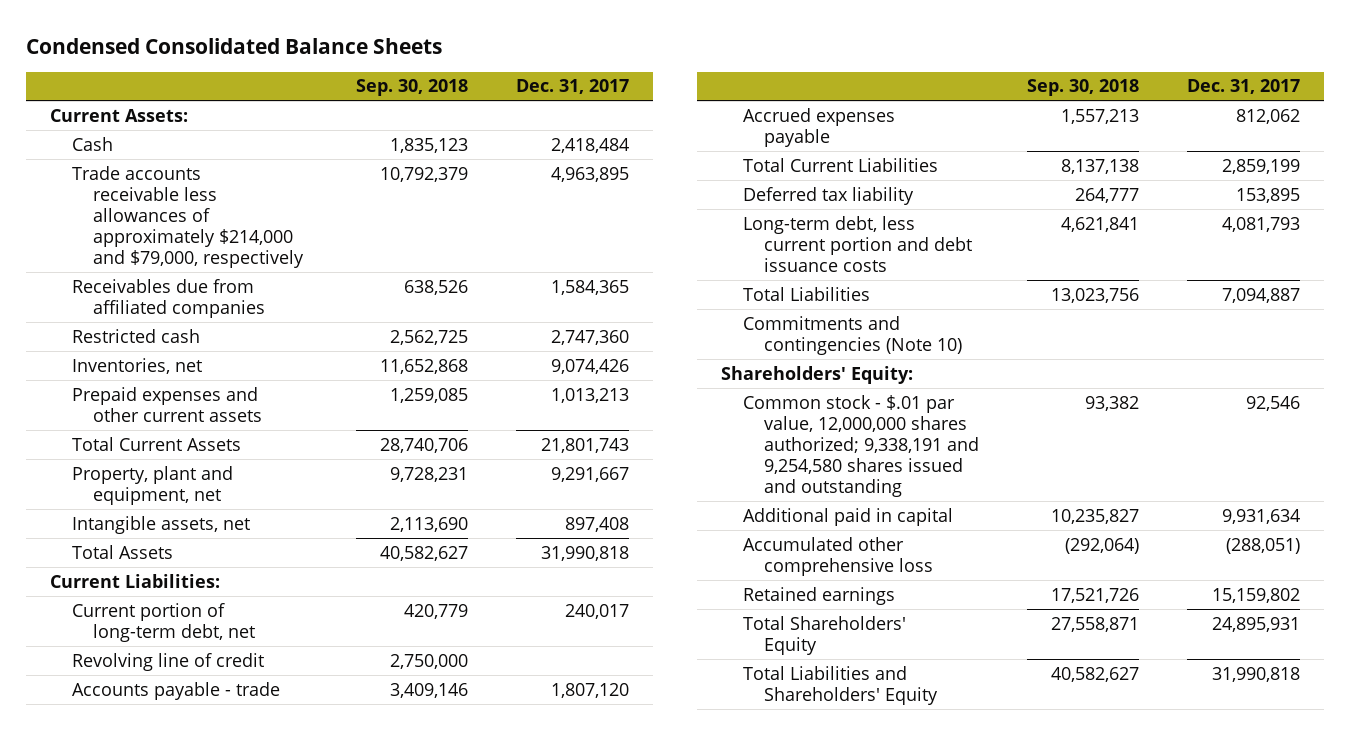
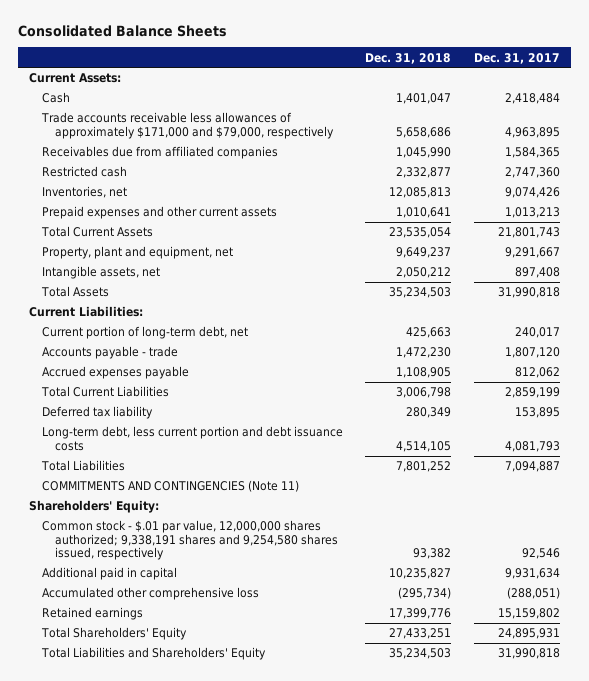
- Condensed Consolidated Balance Sheets
+ Consolidated Balance Sheets
- | Sep. 30, 2018 | Dec. 31, 2017
+ | Dec. 31, 2018 | Dec. 31, 2017
- Trade accounts receivable less allowances of approximately $214,000 and $79,000, respectively | 10,792,379 | 4,963,895
+ Trade accounts receivable less allowances of approximately $171,000 and $79,000, respectively | 5,658,686 | 4,963,895
- Revolving line of credit | 2,750,000 |
- Commitments and contingencies (Note 10)
+ COMMITMENTS AND CONTINGENCIES (Note 11)
- Common stock - $.01 par value, 12,000,000 shares authorized; 9,338,191 and 9,254,580 shares issued and outstanding | 93,382 | 92,546
+ Common stock - $.01 par value, 12,000,000 shares authorized; 9,338,191 shares and 9,254,580 shares issued, respectively | 93,382 | 92,546

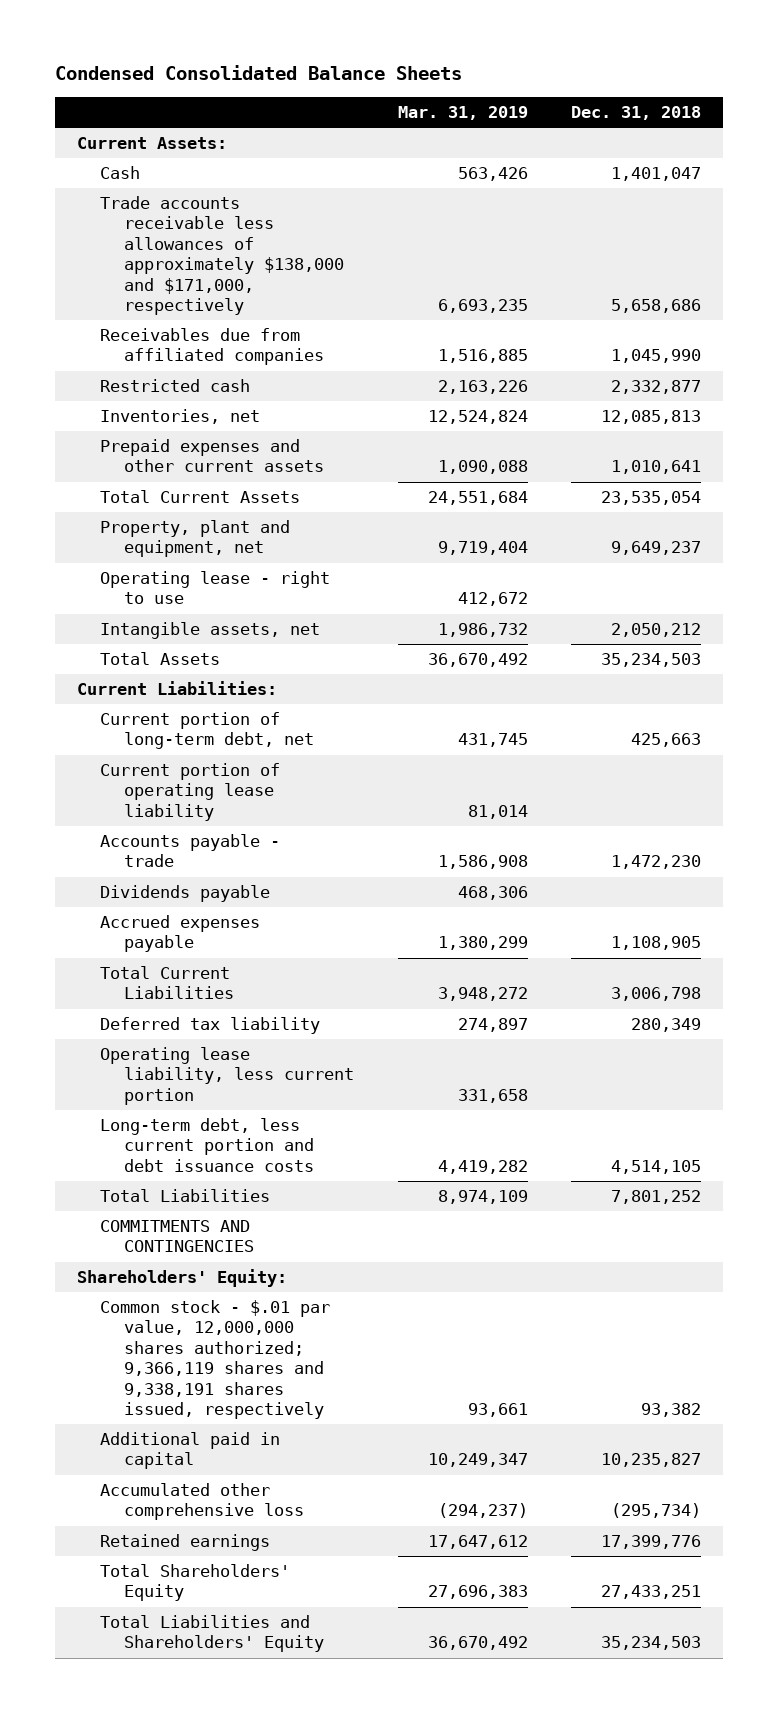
- Consolidated Balance Sheets
+ Condensed Consolidated Balance Sheets
- | Dec. 31, 2018 | Dec. 31, 2017
+ | Mar. 31, 2019 | Dec. 31, 2018
- Trade accounts receivable less allowances of approximately $171,000 and $79,000, respectively | 5,658,686 | 4,963,895
+ Trade accounts receivable less allowances of approximately $138,000 and $171,000, respectively | 6,693,235 | 5,658,686
+ Operating lease - right to use | 412,672 |
+ Current portion of operating lease liability | 81,014 |
+ Dividends payable | 468,306 |
+ Operating lease liability, less current portion | 331,658 |
- COMMITMENTS AND CONTINGENCIES (Note 11)
+ COMMITMENTS AND CONTINGENCIES
- Common stock - $.01 par value, 12,000,000 shares authorized; 9,338,191 shares and 9,254,580 shares issued, respectively | 93,382 | 92,546
+ Common stock - $.01 par value, 12,000,000 shares authorized; 9,366,119 shares and 9,338,191 shares issued, respectively | 93,661 | 93,382

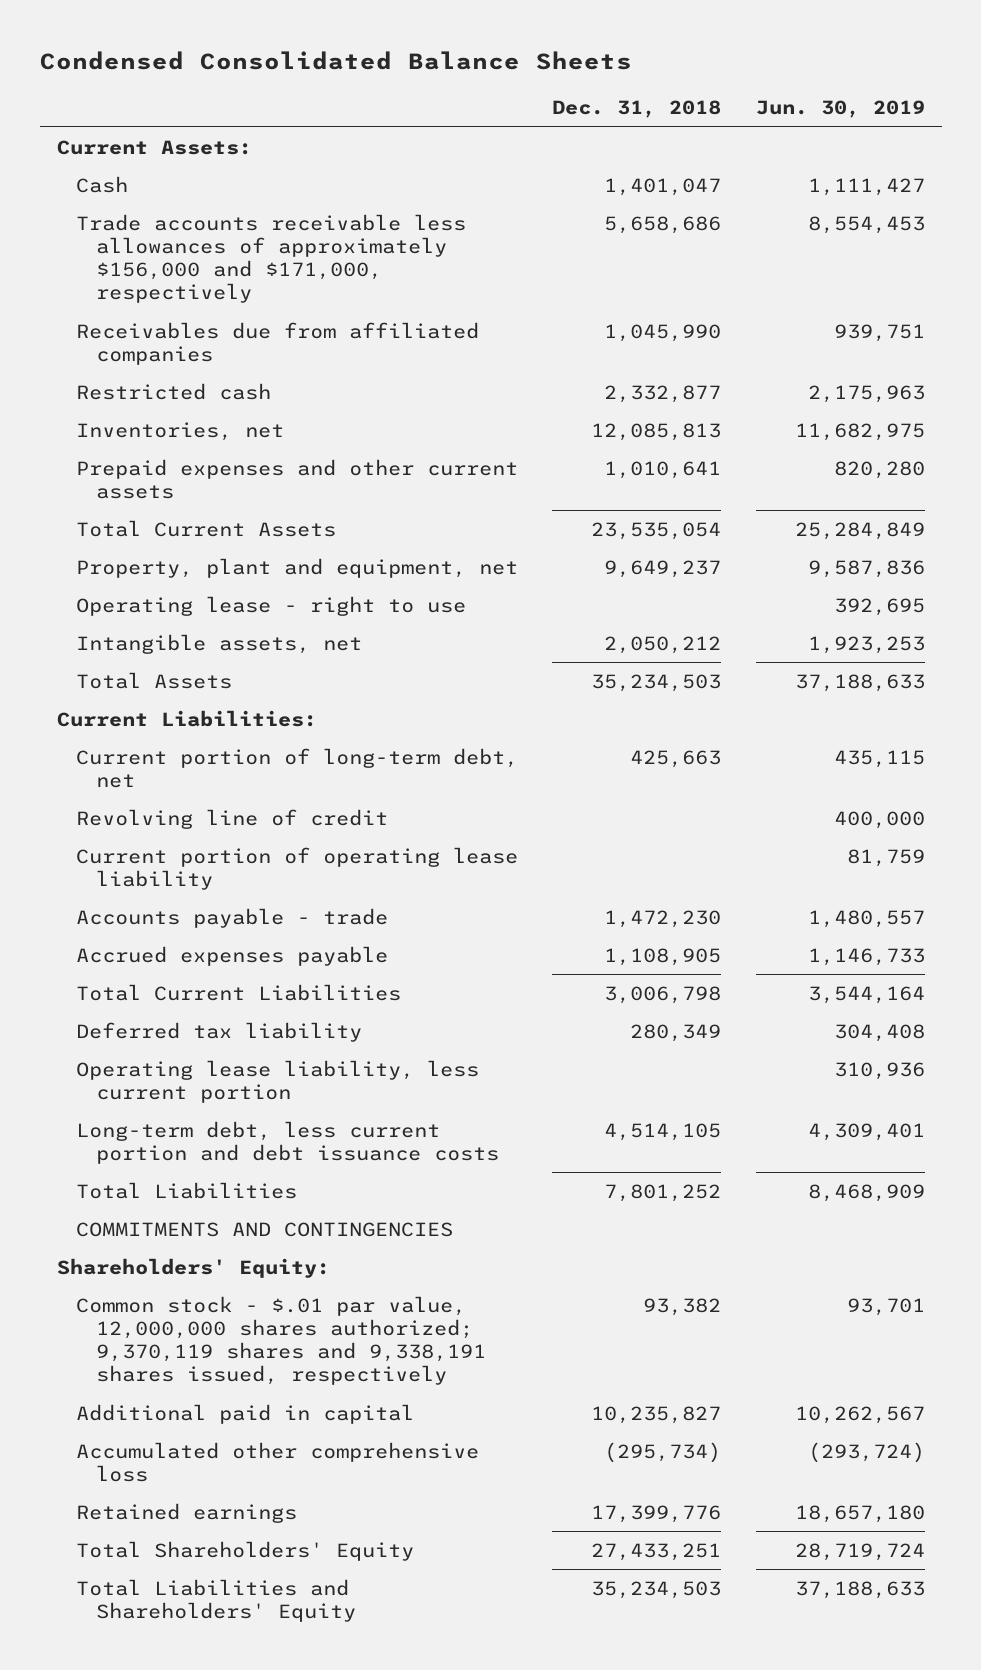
- | Mar. 31, 2019 | Dec. 31, 2018
+ | Dec. 31, 2018 | Jun. 30, 2019
- Trade accounts receivable less allowances of approximately $138,000 and $171,000, respectively | 6,693,235 | 5,658,686
+ Trade accounts receivable less allowances of approximately $156,000 and $171,000, respectively | 5,658,686 | 8,554,453
+ Revolving line of credit | | 400,000
- Dividends payable | 468,306 |
- Common stock - $.01 par value, 12,000,000 shares authorized; 9,366,119 shares and 9,338,191 shares issued, respectively | 93,661 | 93,382
+ Common stock - $.01 par value, 12,000,000 shares authorized; 9,370,119 shares and 9,338,191 shares issued, respectively | 93,382 | 93,701

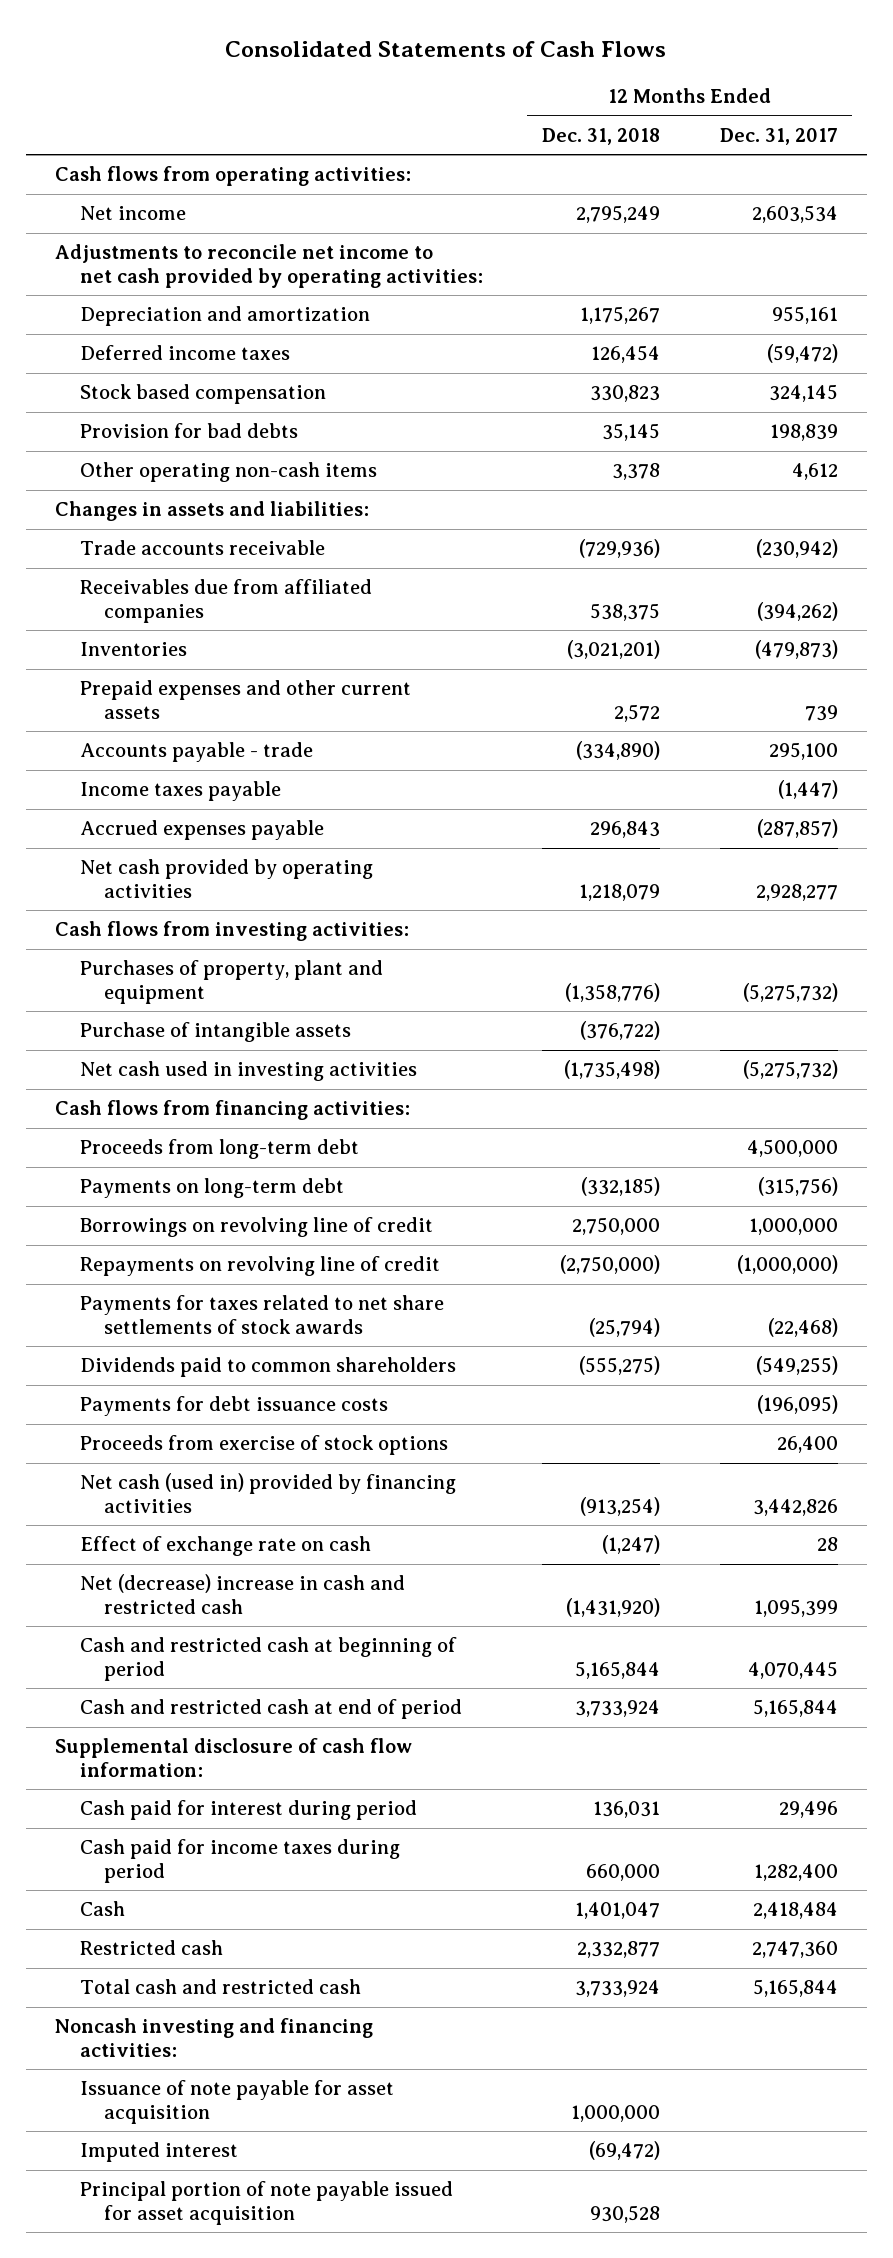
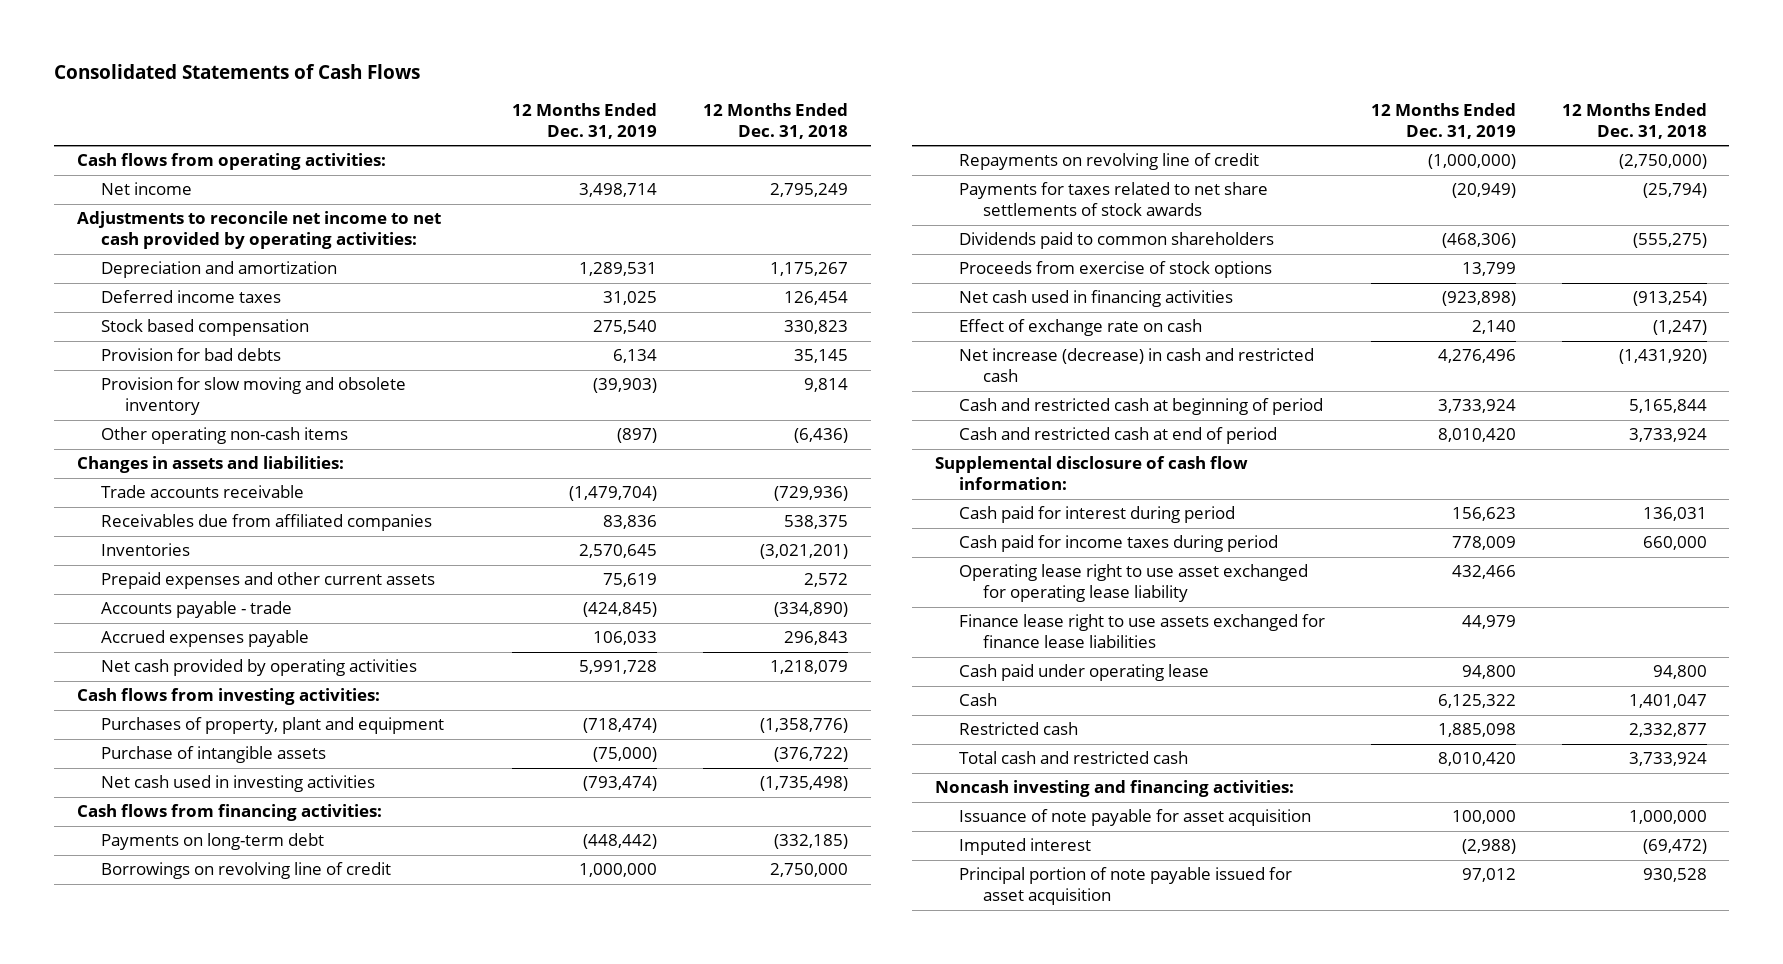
- | 12 Months Ended Dec. 31, 2018 | 12 Months Ended Dec. 31, 2017
+ | 12 Months Ended Dec. 31, 2019 | 12 Months Ended Dec. 31, 2018
- Other operating non-cash items | 3,378 | 4,612
+ Provision for slow moving and obsolete inventory | (39,903) | 9,814
+ Other operating non-cash items | (897) | (6,436)
- Income taxes payable | | (1,447)
- Proceeds from long-term debt | | 4,500,000
- Payments for debt issuance costs | | (196,095)
- Net cash (used in) provided by financing activities | (913,254) | 3,442,826
+ Net cash used in financing activities | (923,898) | (913,254)
- Net (decrease) increase in cash and restricted cash | (1,431,920) | 1,095,399
+ Net increase (decrease) in cash and restricted cash | 4,276,496 | (1,431,920)
+ Operating lease right to use asset exchanged for operating lease liability | 432,466 |
+ Finance lease right to use assets exchanged for finance lease liabilities | 44,979 |
+ Cash paid under operating lease | 94,800 | 94,800

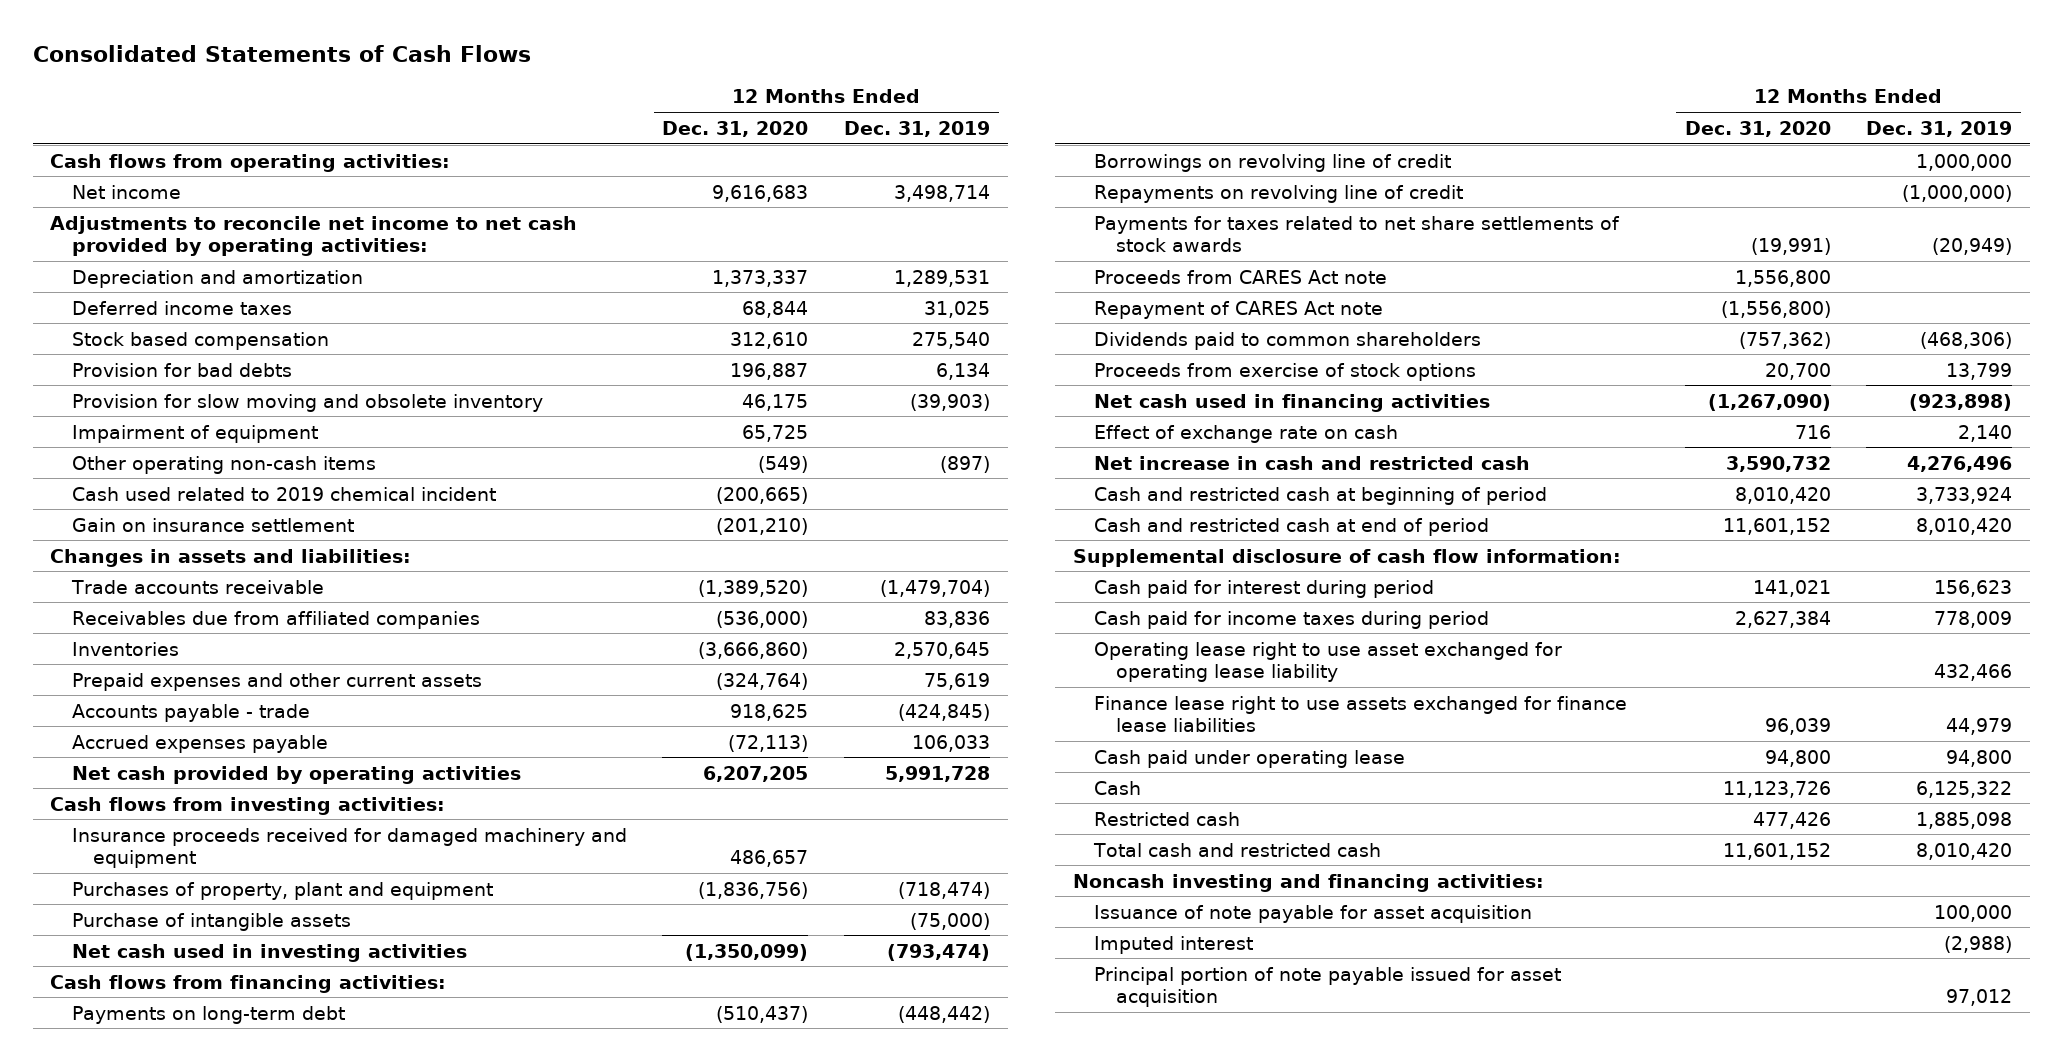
- | 12 Months Ended Dec. 31, 2019 | 12 Months Ended Dec. 31, 2018
+ | 12 Months Ended Dec. 31, 2020 | 12 Months Ended Dec. 31, 2019
+ Impairment of equipment | 65,725 |
+ Cash used related to 2019 chemical incident | (200,665) |
+ Gain on insurance settlement | (201,210) |
+ Insurance proceeds received for damaged machinery and equipment | 486,657 |
+ Proceeds from CARES Act note | 1,556,800 |
+ Repayment of CARES Act note | (1,556,800) |
- Net increase (decrease) in cash and restricted cash | 4,276,496 | (1,431,920)
+ Net increase in cash and restricted cash | 3,590,732 | 4,276,496

